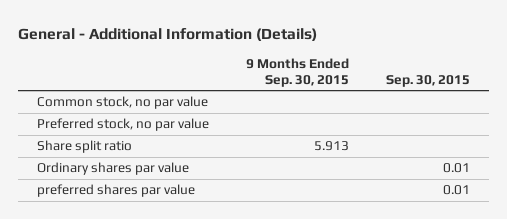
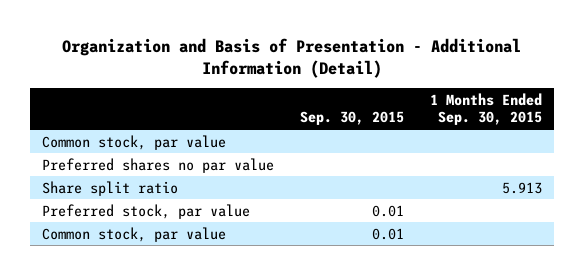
- General - Additional Information (Details)
+ Organization and Basis of Presentation - Additional Information (Detail)
- | 9 Months Ended Sep. 30, 2015 | Sep. 30, 2015
+ | Sep. 30, 2015 | 1 Months Ended Sep. 30, 2015
- Common stock, no par value
- Preferred stock, no par value
+ Common stock, par value
+ Preferred shares no par value
- Ordinary shares par value | | 0.01
- preferred shares par value | | 0.01
+ Preferred stock, par value | 0.01 |
+ Common stock, par value | 0.01 |

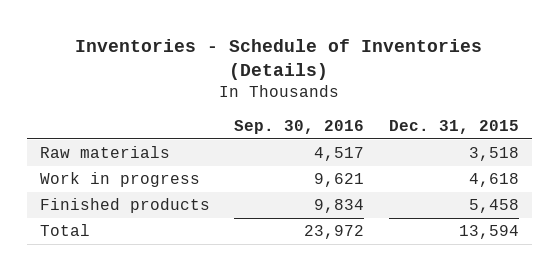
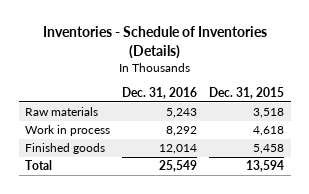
- | Sep. 30, 2016 | Dec. 31, 2015
+ | Dec. 31, 2016 | Dec. 31, 2015
- Work in progress | 9,621 | 4,618
- Finished products | 9,834 | 5,458
+ Work in process | 8,292 | 4,618
+ Finished goods | 12,014 | 5,458

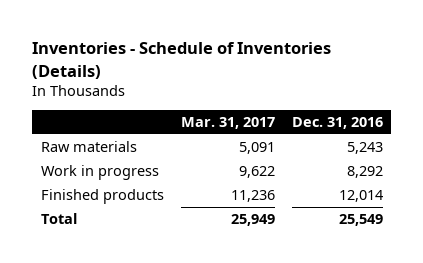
- | Dec. 31, 2016 | Dec. 31, 2015
+ | Mar. 31, 2017 | Dec. 31, 2016
- Work in process | 8,292 | 4,618
- Finished goods | 12,014 | 5,458
+ Work in progress | 9,622 | 8,292
+ Finished products | 11,236 | 12,014

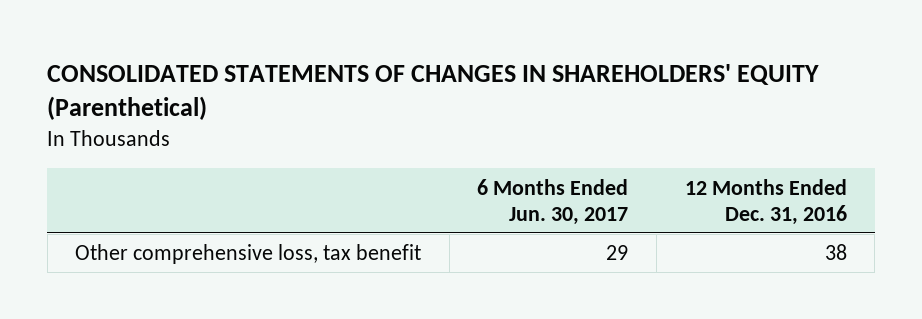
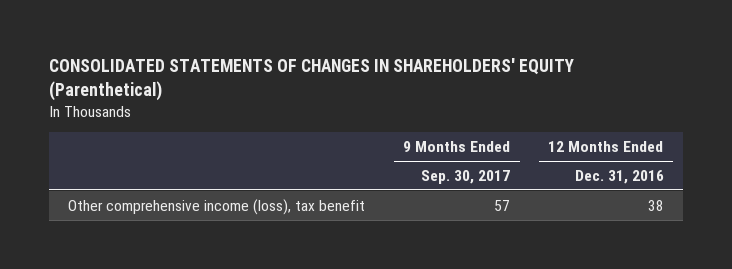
- | 6 Months Ended Jun. 30, 2017 | 12 Months Ended Dec. 31, 2016
+ | 9 Months Ended Sep. 30, 2017 | 12 Months Ended Dec. 31, 2016
- Other comprehensive loss, tax benefit | 29 | 38
+ Other comprehensive income (loss), tax benefit | 57 | 38

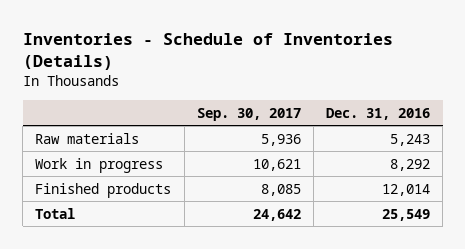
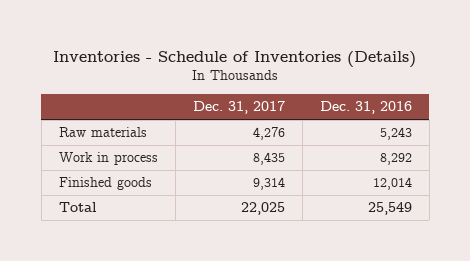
- | Sep. 30, 2017 | Dec. 31, 2016
+ | Dec. 31, 2017 | Dec. 31, 2016
- Work in progress | 10,621 | 8,292
- Finished products | 8,085 | 12,014
+ Work in process | 8,435 | 8,292
+ Finished goods | 9,314 | 12,014

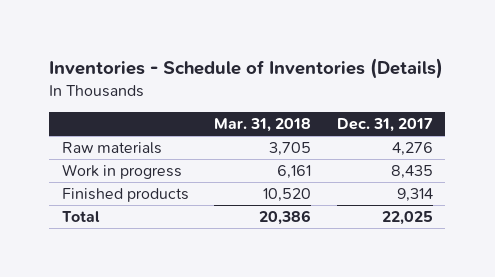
- | Dec. 31, 2017 | Dec. 31, 2016
+ | Mar. 31, 2018 | Dec. 31, 2017
- Work in process | 8,435 | 8,292
- Finished goods | 9,314 | 12,014
+ Work in progress | 6,161 | 8,435
+ Finished products | 10,520 | 9,314

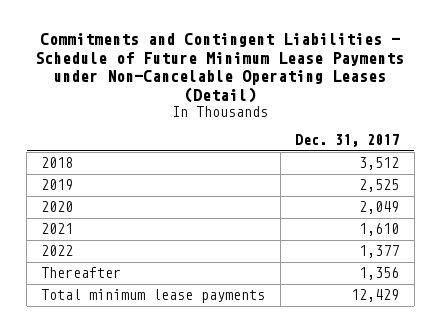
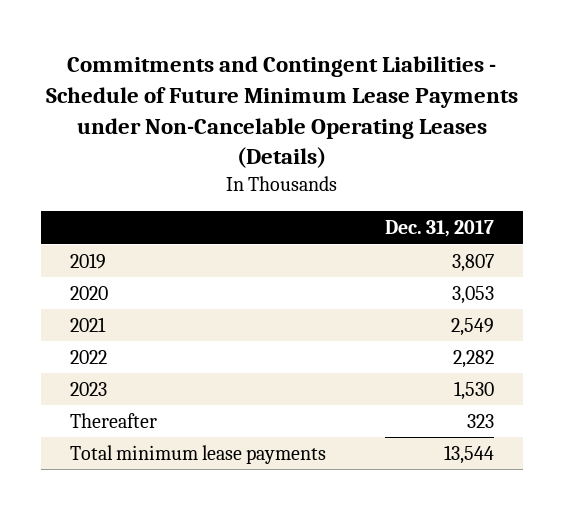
- Commitments and Contingent Liabilities - Schedule of Future Minimum Lease Payments under Non-Cancelable Operating Leases (Detail)
+ Commitments and Contingent Liabilities - Schedule of Future Minimum Lease Payments under Non-Cancelable Operating Leases (Details)
- 2018 | 3,512
- 2019 | 2,525
- 2020 | 2,049
- 2021 | 1,610
- 2022 | 1,377
- Thereafter | 1,356
- Total minimum lease payments | 12,429
+ 2019 | 3,807
+ 2020 | 3,053
+ 2021 | 2,549
+ 2022 | 2,282
+ 2023 | 1,530
+ Thereafter | 323
+ Total minimum lease payments | 13,544

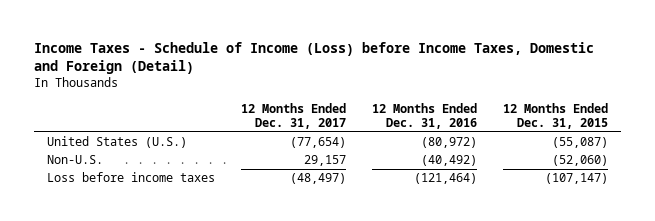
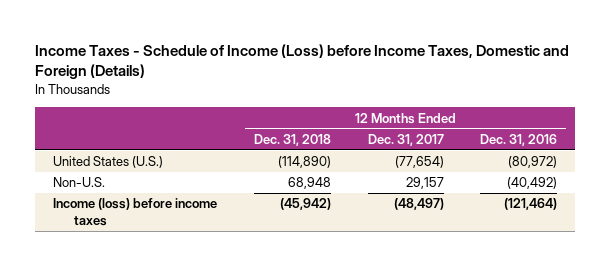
- Income Taxes - Schedule of Income (Loss) before Income Taxes, Domestic and Foreign (Detail)
+ Income Taxes - Schedule of Income (Loss) before Income Taxes, Domestic and Foreign (Details)
- | 12 Months Ended Dec. 31, 2017 | 12 Months Ended Dec. 31, 2016 | 12 Months Ended Dec. 31, 2015
+ | 12 Months Ended Dec. 31, 2018 | 12 Months Ended Dec. 31, 2017 | 12 Months Ended Dec. 31, 2016
- Loss before income taxes | (48,497) | (121,464) | (107,147)
+ Income (loss) before income taxes | (45,942) | (48,497) | (121,464)

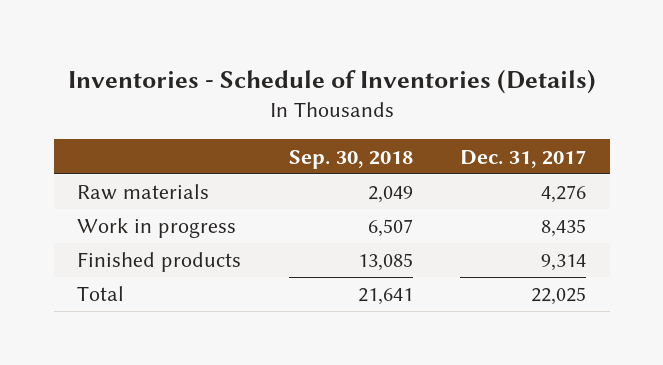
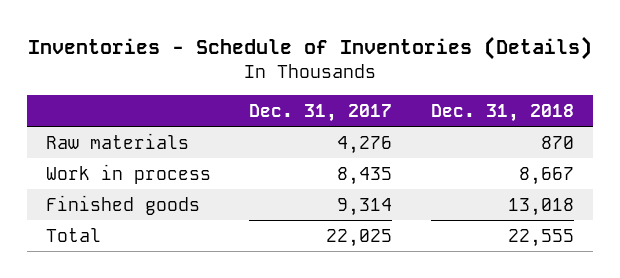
- | Sep. 30, 2018 | Dec. 31, 2017
+ | Dec. 31, 2017 | Dec. 31, 2018
- Work in progress | 6,507 | 8,435
- Finished products | 13,085 | 9,314
+ Work in process | 8,435 | 8,667
+ Finished goods | 9,314 | 13,018

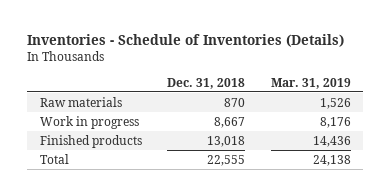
- | Dec. 31, 2017 | Dec. 31, 2018
+ | Dec. 31, 2018 | Mar. 31, 2019
- Work in process | 8,435 | 8,667
- Finished goods | 9,314 | 13,018
+ Work in progress | 8,667 | 8,176
+ Finished products | 13,018 | 14,436

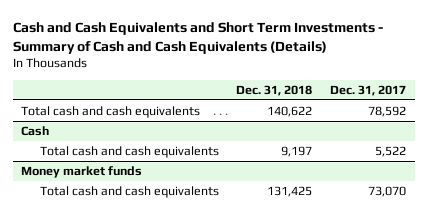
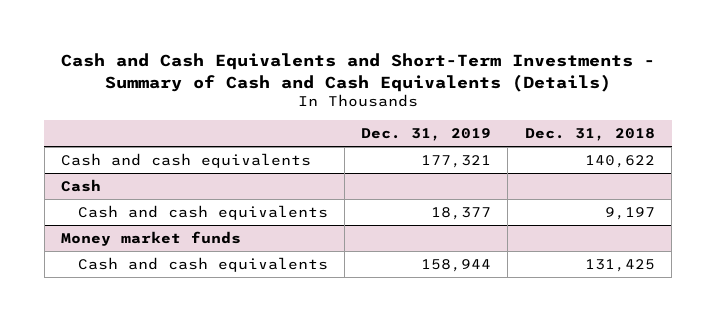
- Cash and Cash Equivalents and Short Term Investments - Summary of Cash and Cash Equivalents (Details)
+ Cash and Cash Equivalents and Short-Term Investments - Summary of Cash and Cash Equivalents (Details)
- | Dec. 31, 2018 | Dec. 31, 2017
+ | Dec. 31, 2019 | Dec. 31, 2018
- Total cash and cash equivalents | 140,622 | 78,592
+ Cash and cash equivalents | 177,321 | 140,622
@ Cash
- Total cash and cash equivalents | 9,197 | 5,522
+ Cash and cash equivalents | 18,377 | 9,197
@ Money market funds
- Total cash and cash equivalents | 131,425 | 73,070
+ Cash and cash equivalents | 158,944 | 131,425

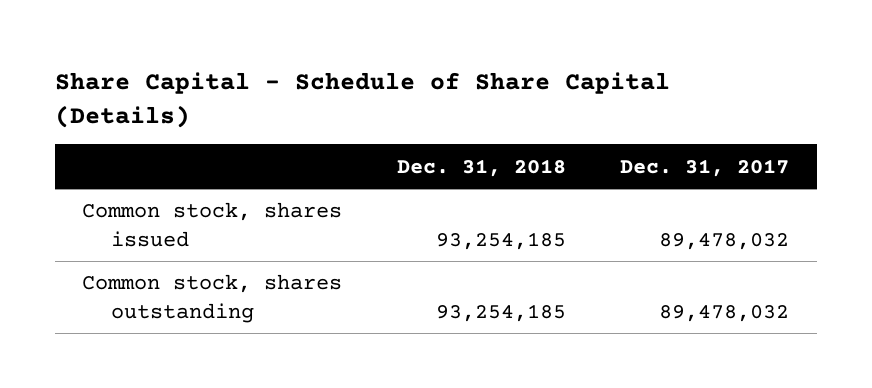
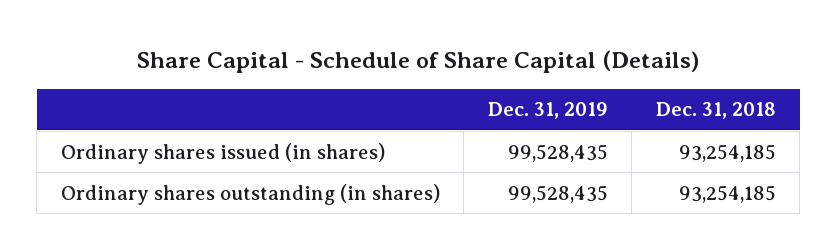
- | Dec. 31, 2018 | Dec. 31, 2017
+ | Dec. 31, 2019 | Dec. 31, 2018
- Common stock, shares issued | 93,254,185 | 89,478,032
- Common stock, shares outstanding | 93,254,185 | 89,478,032
+ Ordinary shares issued (in shares) | 99,528,435 | 93,254,185
+ Ordinary shares outstanding (in shares) | 99,528,435 | 93,254,185

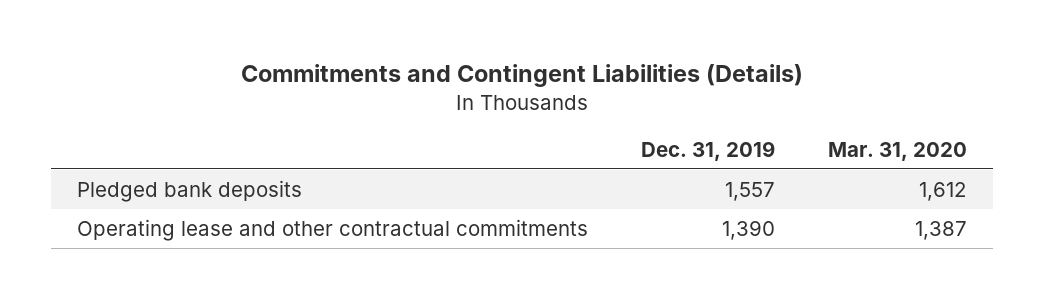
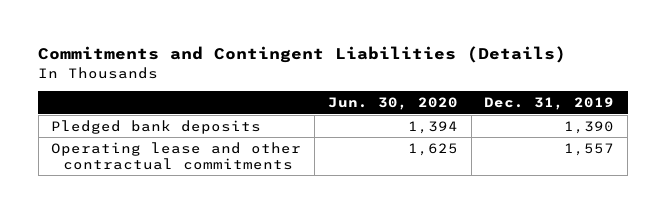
- | Dec. 31, 2019 | Mar. 31, 2020
+ | Jun. 30, 2020 | Dec. 31, 2019
- Pledged bank deposits | 1,557 | 1,612
- Operating lease and other contractual commitments | 1,390 | 1,387
+ Pledged bank deposits | 1,394 | 1,390
+ Operating lease and other contractual commitments | 1,625 | 1,557

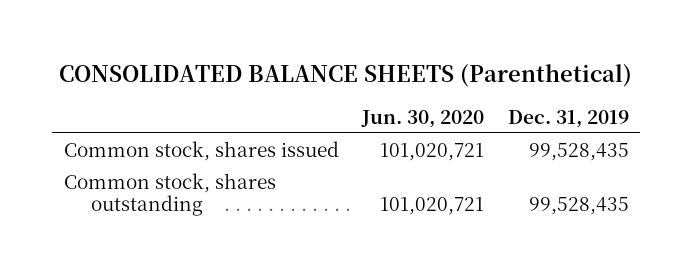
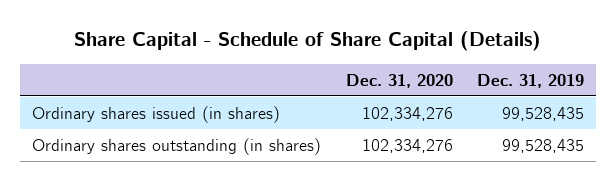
- CONSOLIDATED BALANCE SHEETS (Parenthetical)
+ Share Capital - Schedule of Share Capital (Details)
- | Jun. 30, 2020 | Dec. 31, 2019
+ | Dec. 31, 2020 | Dec. 31, 2019
- Common stock, shares issued | 101,020,721 | 99,528,435
- Common stock, shares outstanding | 101,020,721 | 99,528,435
+ Ordinary shares issued (in shares) | 102,334,276 | 99,528,435
+ Ordinary shares outstanding (in shares) | 102,334,276 | 99,528,435

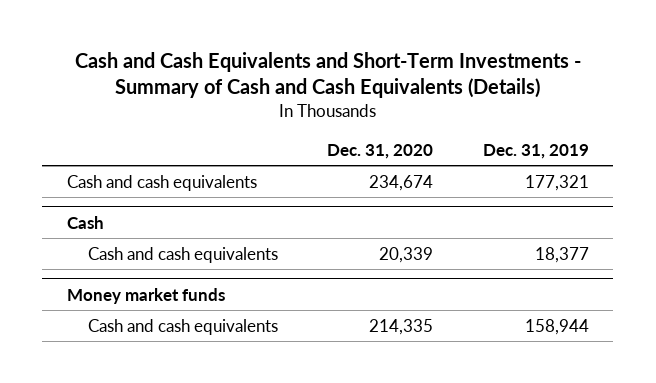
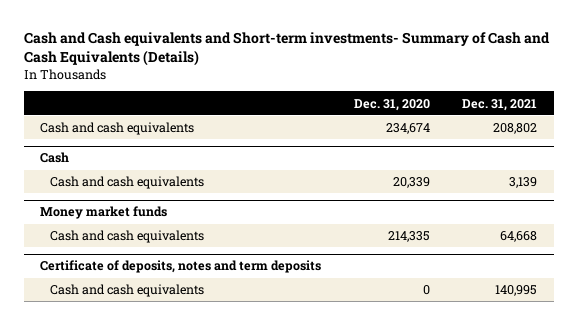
- Cash and Cash Equivalents and Short-Term Investments - Summary of Cash and Cash Equivalents (Details)
+ Cash and Cash equivalents and Short-term investments- Summary of Cash and Cash Equivalents (Details)
- | Dec. 31, 2020 | Dec. 31, 2019
+ | Dec. 31, 2020 | Dec. 31, 2021
+ Certificate of deposits, notes and term deposits
+ Cash and cash equivalents | 0 | 140,995

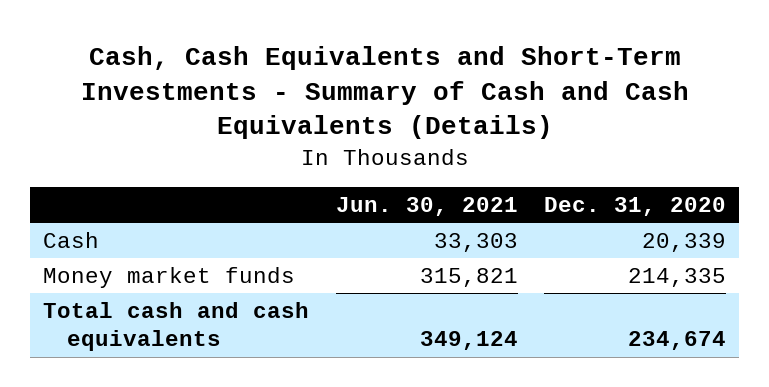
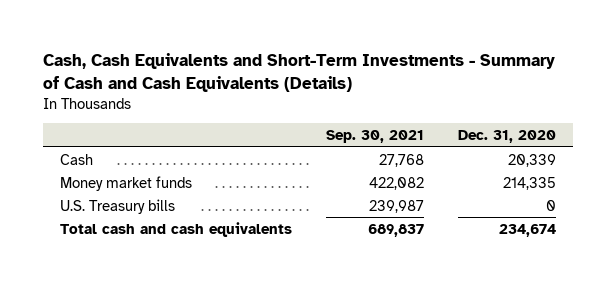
- | Jun. 30, 2021 | Dec. 31, 2020
+ | Sep. 30, 2021 | Dec. 31, 2020
+ U.S. Treasury bills | 239,987 | 0

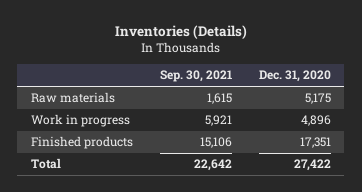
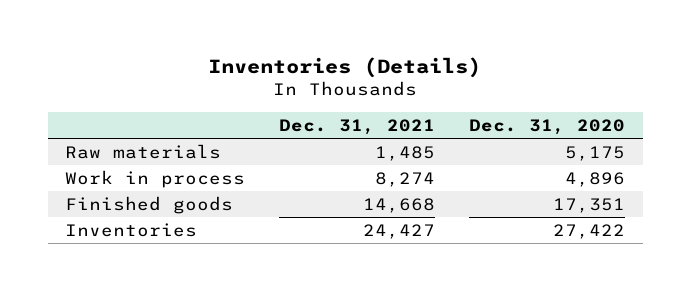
- | Sep. 30, 2021 | Dec. 31, 2020
+ | Dec. 31, 2021 | Dec. 31, 2020
- Work in progress | 5,921 | 4,896
- Finished products | 15,106 | 17,351
- Total | 22,642 | 27,422
+ Work in process | 8,274 | 4,896
+ Finished goods | 14,668 | 17,351
+ Inventories | 24,427 | 27,422

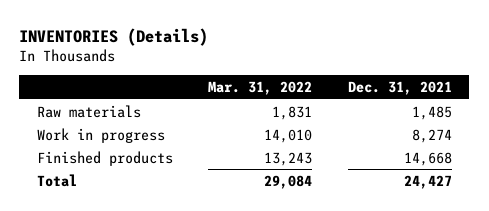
- Inventories (Details)
+ INVENTORIES (Details)
- | Dec. 31, 2021 | Dec. 31, 2020
+ | Mar. 31, 2022 | Dec. 31, 2021
- Work in process | 8,274 | 4,896
- Finished goods | 14,668 | 17,351
- Inventories | 24,427 | 27,422
+ Work in progress | 14,010 | 8,274
+ Finished products | 13,243 | 14,668
+ Total | 29,084 | 24,427

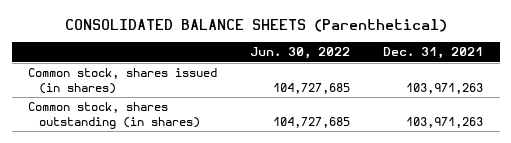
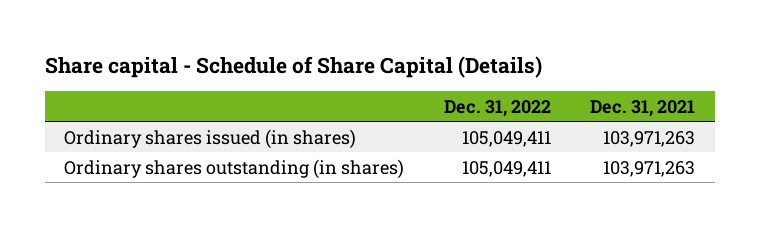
- CONSOLIDATED BALANCE SHEETS (Parenthetical)
+ Share capital - Schedule of Share Capital (Details)
- | Jun. 30, 2022 | Dec. 31, 2021
+ | Dec. 31, 2022 | Dec. 31, 2021
- Common stock, shares issued (in shares) | 104,727,685 | 103,971,263
- Common stock, shares outstanding (in shares) | 104,727,685 | 103,971,263
+ Ordinary shares issued (in shares) | 105,049,411 | 103,971,263
+ Ordinary shares outstanding (in shares) | 105,049,411 | 103,971,263

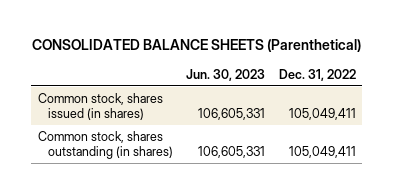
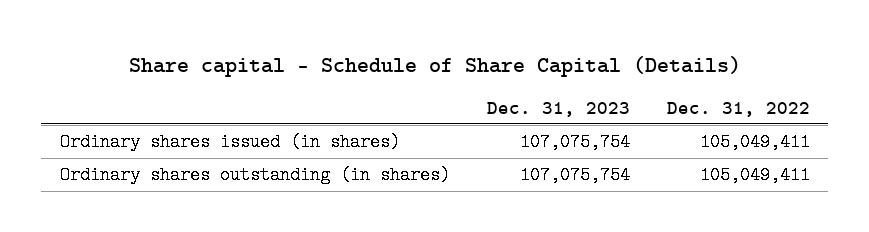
- CONSOLIDATED BALANCE SHEETS (Parenthetical)
+ Share capital - Schedule of Share Capital (Details)
- | Jun. 30, 2023 | Dec. 31, 2022
+ | Dec. 31, 2023 | Dec. 31, 2022
- Common stock, shares issued (in shares) | 106,605,331 | 105,049,411
- Common stock, shares outstanding (in shares) | 106,605,331 | 105,049,411
+ Ordinary shares issued (in shares) | 107,075,754 | 105,049,411
+ Ordinary shares outstanding (in shares) | 107,075,754 | 105,049,411

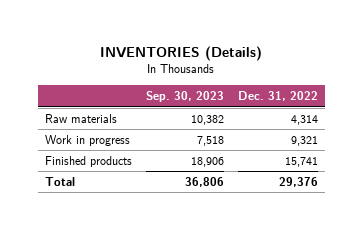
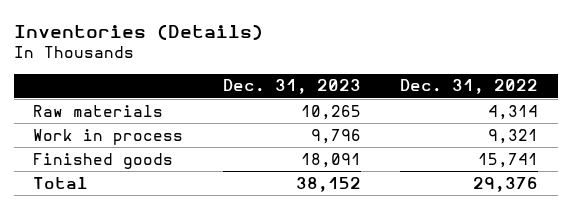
- INVENTORIES (Details)
+ Inventories (Details)
- | Sep. 30, 2023 | Dec. 31, 2022
+ | Dec. 31, 2023 | Dec. 31, 2022
- Work in progress | 7,518 | 9,321
- Finished products | 18,906 | 15,741
+ Work in process | 9,796 | 9,321
+ Finished goods | 18,091 | 15,741

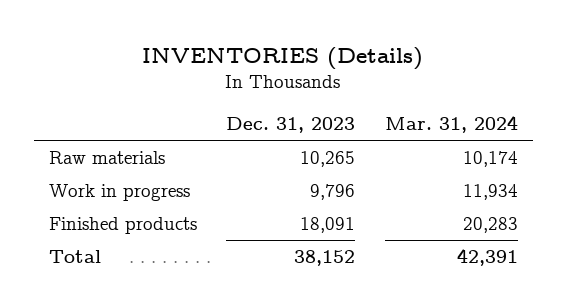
- Inventories (Details)
+ INVENTORIES (Details)
- | Dec. 31, 2023 | Dec. 31, 2022
+ | Dec. 31, 2023 | Mar. 31, 2024
- Work in process | 9,796 | 9,321
- Finished goods | 18,091 | 15,741
+ Work in progress | 9,796 | 11,934
+ Finished products | 18,091 | 20,283

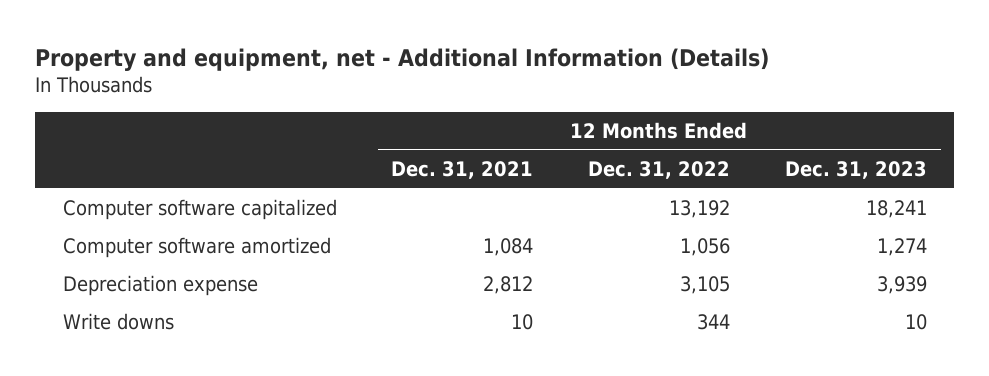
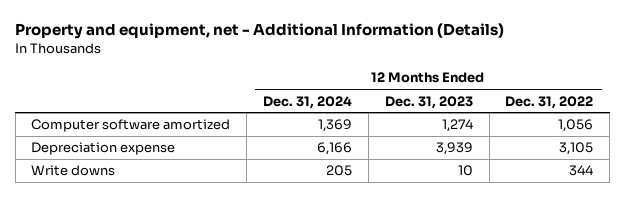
- | 12 Months Ended Dec. 31, 2021 | 12 Months Ended Dec. 31, 2022 | 12 Months Ended Dec. 31, 2023
+ | 12 Months Ended Dec. 31, 2024 | 12 Months Ended Dec. 31, 2023 | 12 Months Ended Dec. 31, 2022
- Computer software capitalized | | 13,192 | 18,241

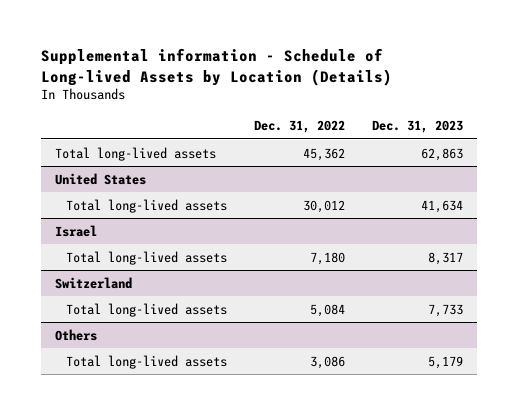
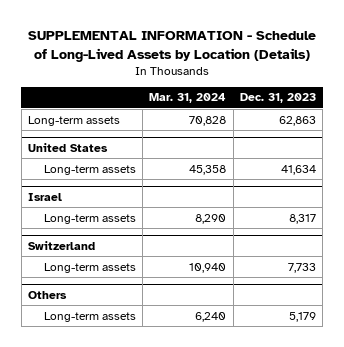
- Supplemental information - Schedule of Long-lived Assets by Location (Details)
+ SUPPLEMENTAL INFORMATION - Schedule of Long-Lived Assets by Location (Details)
- | Dec. 31, 2022 | Dec. 31, 2023
+ | Mar. 31, 2024 | Dec. 31, 2023
- Total long-lived assets | 45,362 | 62,863
+ Long-term assets | 70,828 | 62,863
@ United States
- Total long-lived assets | 30,012 | 41,634
+ Long-term assets | 45,358 | 41,634
@ Israel
- Total long-lived assets | 7,180 | 8,317
+ Long-term assets | 8,290 | 8,317
@ Switzerland
- Total long-lived assets | 5,084 | 7,733
+ Long-term assets | 10,940 | 7,733
@ Others
- Total long-lived assets | 3,086 | 5,179
+ Long-term assets | 6,240 | 5,179

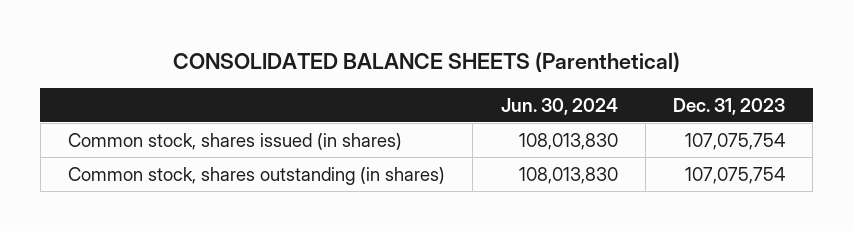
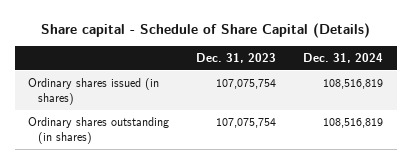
- CONSOLIDATED BALANCE SHEETS (Parenthetical)
+ Share capital - Schedule of Share Capital (Details)
- | Jun. 30, 2024 | Dec. 31, 2023
+ | Dec. 31, 2023 | Dec. 31, 2024
- Common stock, shares issued (in shares) | 108,013,830 | 107,075,754
- Common stock, shares outstanding (in shares) | 108,013,830 | 107,075,754
+ Ordinary shares issued (in shares) | 107,075,754 | 108,516,819
+ Ordinary shares outstanding (in shares) | 107,075,754 | 108,516,819

